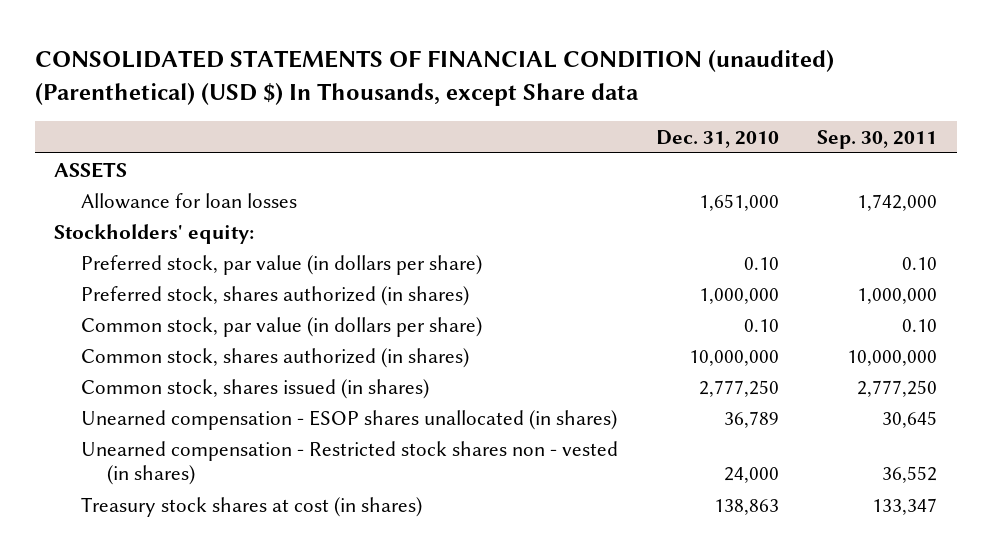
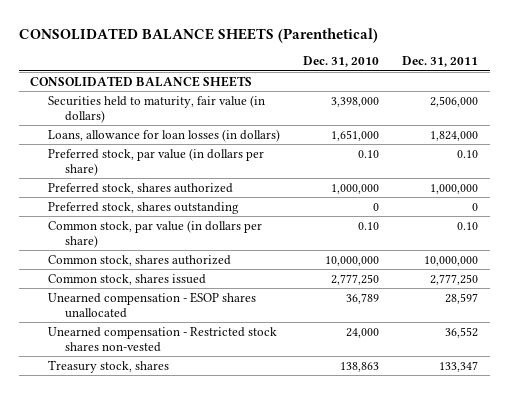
- CONSOLIDATED STATEMENTS OF FINANCIAL CONDITION (unaudited) (Parenthetical) (USD $) In Thousands, except Share data
+ CONSOLIDATED BALANCE SHEETS (Parenthetical)
- | Dec. 31, 2010 | Sep. 30, 2011
+ | Dec. 31, 2010 | Dec. 31, 2011
- ASSETS
- Allowance for loan losses | 1,651,000 | 1,742,000
- Stockholders' equity:
+ CONSOLIDATED BALANCE SHEETS
+ Securities held to maturity, fair value (in dollars) | 3,398,000 | 2,506,000
+ Loans, allowance for loan losses (in dollars) | 1,651,000 | 1,824,000
- Preferred stock, shares authorized (in shares) | 1,000,000 | 1,000,000
+ Preferred stock, shares authorized | 1,000,000 | 1,000,000
+ Preferred stock, shares outstanding | 0 | 0
- Common stock, shares authorized (in shares) | 10,000,000 | 10,000,000
- Common stock, shares issued (in shares) | 2,777,250 | 2,777,250
- Unearned compensation - ESOP shares unallocated (in shares) | 36,789 | 30,645
- Unearned compensation - Restricted stock shares non - vested (in shares) | 24,000 | 36,552
- Treasury stock shares at cost (in shares) | 138,863 | 133,347
+ Common stock, shares authorized | 10,000,000 | 10,000,000
+ Common stock, shares issued | 2,777,250 | 2,777,250
+ Unearned compensation - ESOP shares unallocated | 36,789 | 28,597
+ Unearned compensation - Restricted stock shares non-vested | 24,000 | 36,552
+ Treasury stock, shares | 138,863 | 133,347

